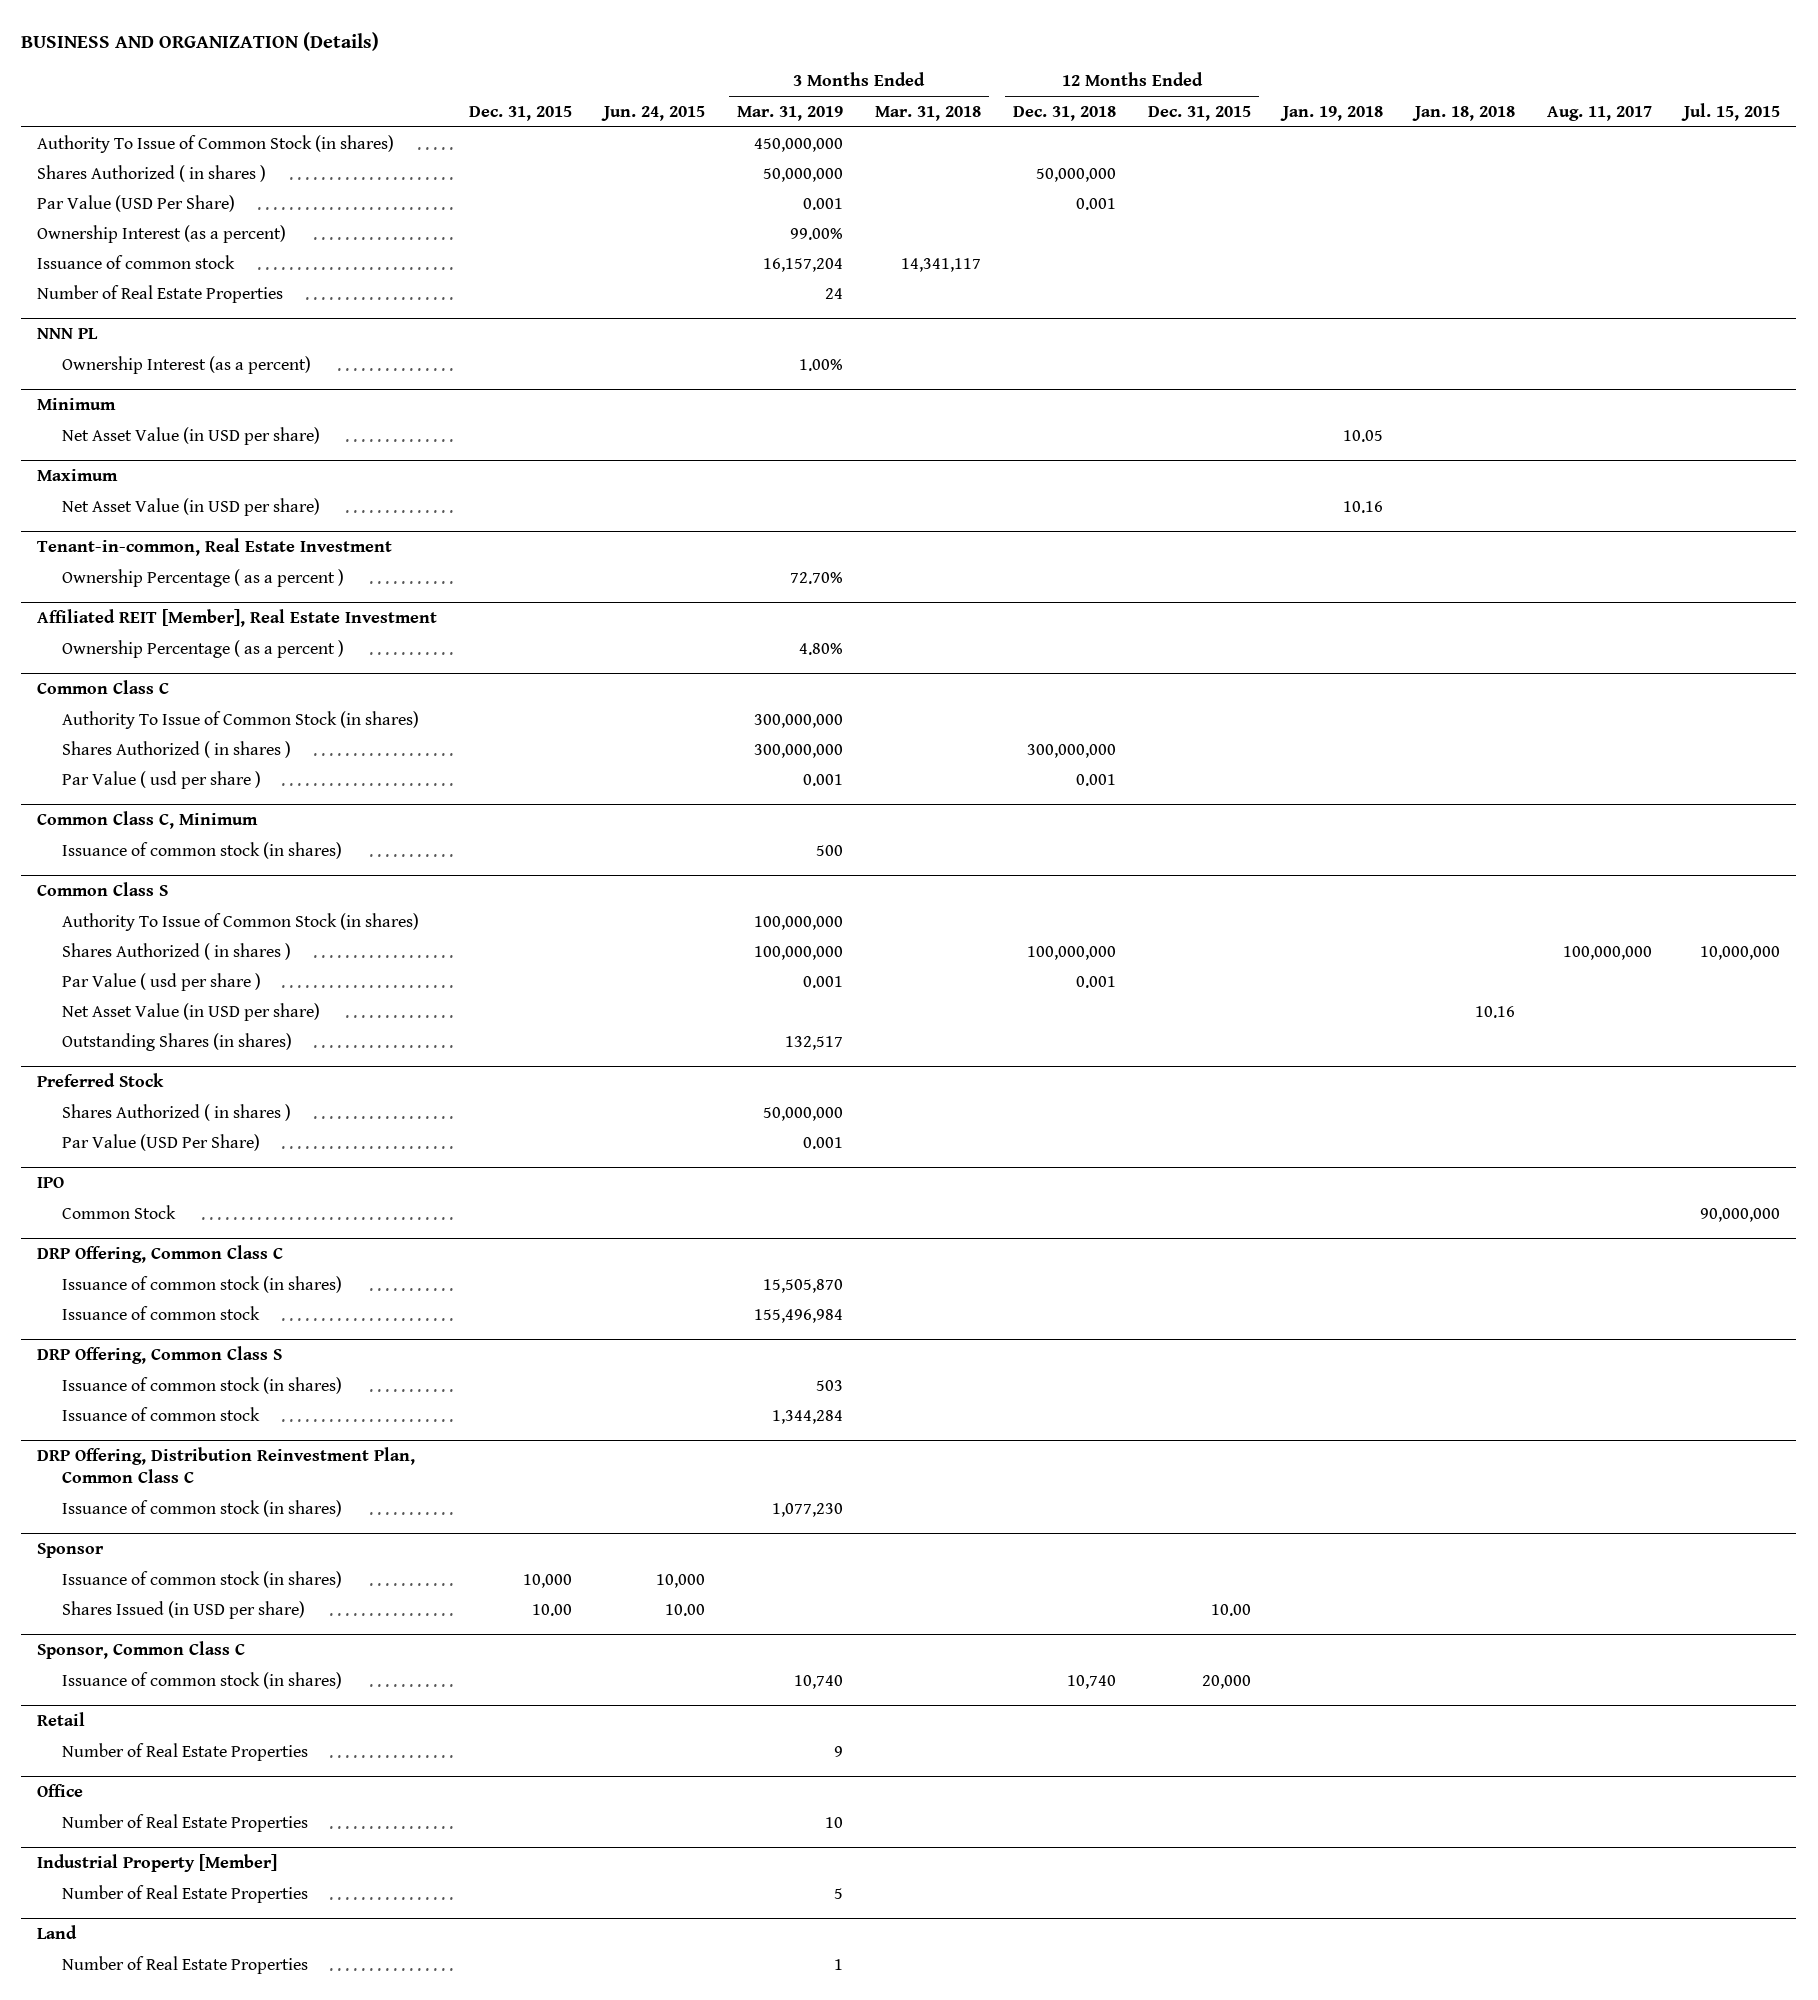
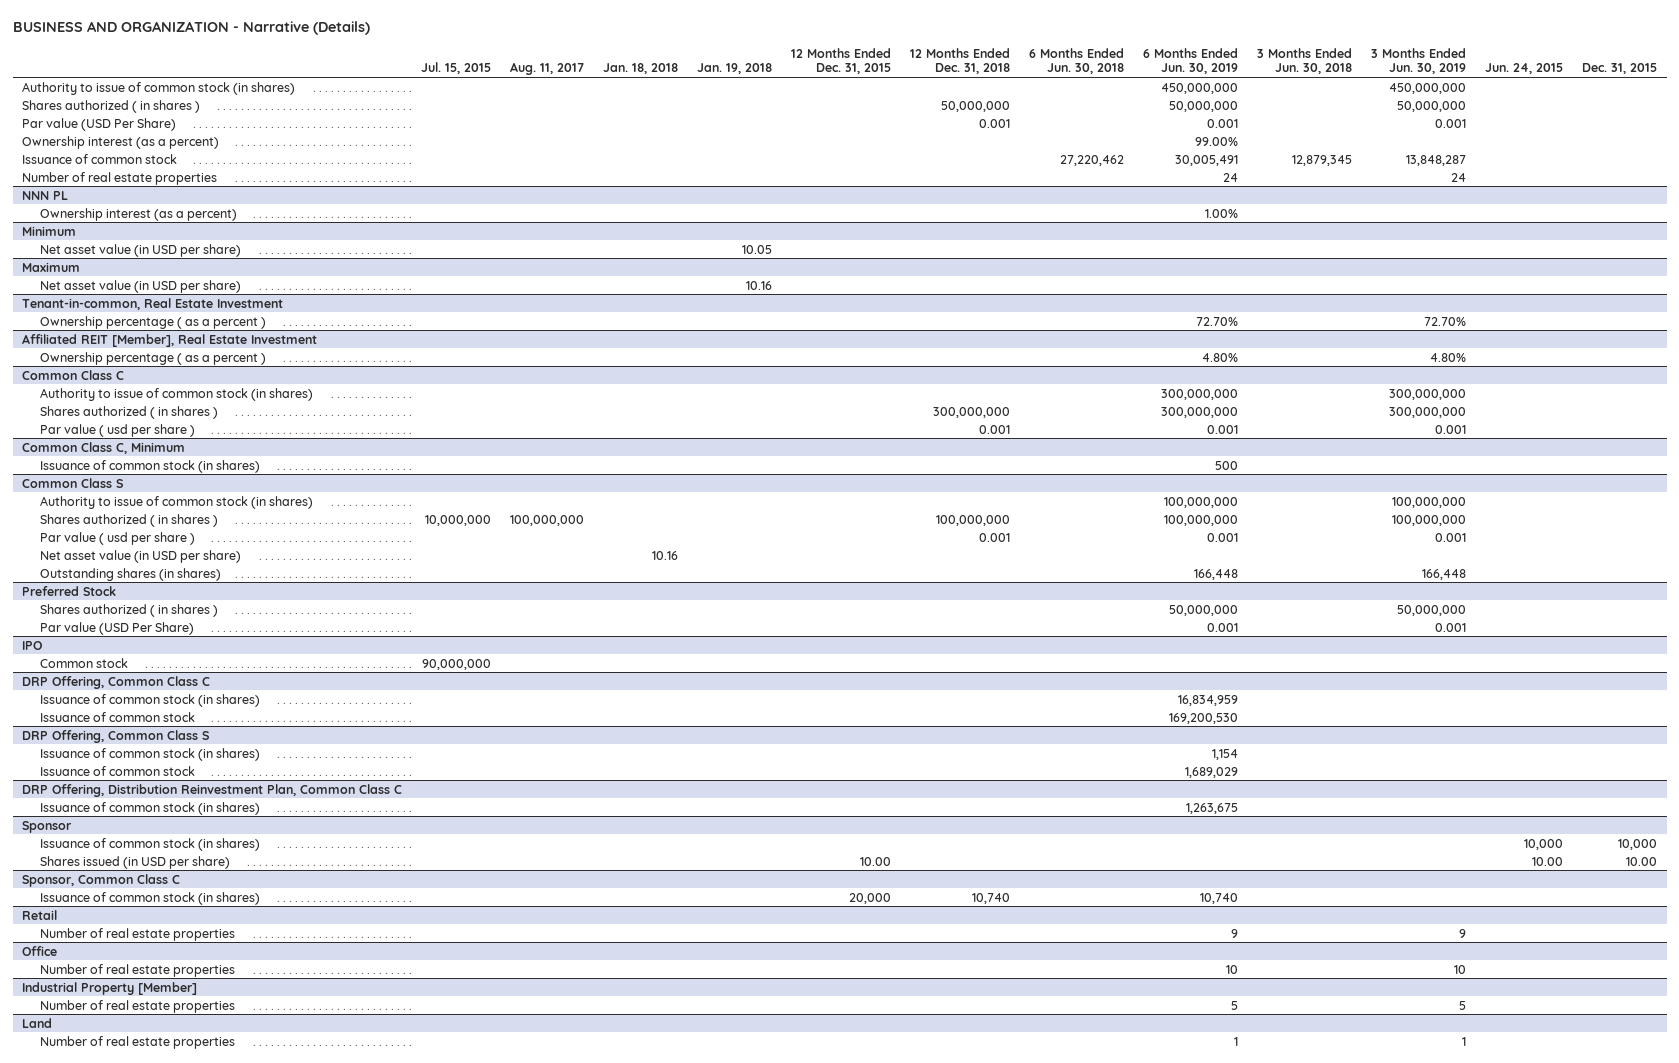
- BUSINESS AND ORGANIZATION (Details)
+ BUSINESS AND ORGANIZATION - Narrative (Details)
- | Dec. 31, 2015 | Jun. 24, 2015 | 3 Months Ended Mar. 31, 2019 | 3 Months Ended Mar. 31, 2018 | 12 Months Ended Dec. 31, 2018 | 12 Months Ended Dec. 31, 2015 | Jan. 19, 2018 | Jan. 18, 2018 | Aug. 11, 2017 | Jul. 15, 2015
+ | Jul. 15, 2015 | Aug. 11, 2017 | Jan. 18, 2018 | Jan. 19, 2018 | 12 Months Ended Dec. 31, 2015 | 12 Months Ended Dec. 31, 2018 | 6 Months Ended Jun. 30, 2018 | 6 Months Ended Jun. 30, 2019 | 3 Months Ended Jun. 30, 2018 | 3 Months Ended Jun. 30, 2019 | Jun. 24, 2015 | Dec. 31, 2015
- Authority To Issue of Common Stock (in shares) | | | 450,000,000 | | | | | | |
- Shares Authorized ( in shares ) | | | 50,000,000 | | 50,000,000 | | | | |
- Par Value (USD Per Share) | | | 0.001 | | 0.001 | | | | |
- Ownership Interest (as a percent) | | | 99.00% | | | | | | |
+ Authority to issue of common stock (in shares) | | | | | | | | 450,000,000 | | 450,000,000 | |
+ Shares authorized ( in shares ) | | | | | | 50,000,000 | | 50,000,000 | | 50,000,000 | |
+ Par value (USD Per Share) | | | | | | 0.001 | | 0.001 | | 0.001 | |
+ Ownership interest (as a percent) | | | | | | | | 99.00% | | | |
- Number of Real Estate Properties | | | 24 | | | | | | |
+ Number of real estate properties | | | | | | | | 24 | | 24 | |
@ NNN PL
- Ownership Interest (as a percent) | | | 1.00% | | | | | | |
+ Ownership interest (as a percent) | | | | | | | | 1.00% | | | |
@ Minimum
- Net Asset Value (in USD per share) | | | | | | | 10.05 | | |
+ Net asset value (in USD per share) | | | | 10.05 | | | | | | | |
@ Maximum
- Net Asset Value (in USD per share) | | | | | | | 10.16 | | |
+ Net asset value (in USD per share) | | | | 10.16 | | | | | | | |
@ Tenant-in-common, Real Estate Investment
- Ownership Percentage ( as a percent ) | | | 72.70% | | | | | | |
+ Ownership percentage ( as a percent ) | | | | | | | | 72.70% | | 72.70% | |
@ Affiliated REIT [Member], Real Estate Investment
- Ownership Percentage ( as a percent ) | | | 4.80% | | | | | | |
+ Ownership percentage ( as a percent ) | | | | | | | | 4.80% | | 4.80% | |
@ Common Class C
- Authority To Issue of Common Stock (in shares) | | | 300,000,000 | | | | | | |
- Shares Authorized ( in shares ) | | | 300,000,000 | | 300,000,000 | | | | |
- Par Value ( usd per share ) | | | 0.001 | | 0.001 | | | | |
+ Authority to issue of common stock (in shares) | | | | | | | | 300,000,000 | | 300,000,000 | |
+ Shares authorized ( in shares ) | | | | | | 300,000,000 | | 300,000,000 | | 300,000,000 | |
+ Par value ( usd per share ) | | | | | | 0.001 | | 0.001 | | 0.001 | |
@ Common Class S
- Authority To Issue of Common Stock (in shares) | | | 100,000,000 | | | | | | |
- Shares Authorized ( in shares ) | | | 100,000,000 | | 100,000,000 | | | | 100,000,000 | 10,000,000
- Par Value ( usd per share ) | | | 0.001 | | 0.001 | | | | |
- Net Asset Value (in USD per share) | | | | | | | | 10.16 | |
- Outstanding Shares (in shares) | | | 132,517 | | | | | | |
+ Authority to issue of common stock (in shares) | | | | | | | | 100,000,000 | | 100,000,000 | |
+ Shares authorized ( in shares ) | 10,000,000 | 100,000,000 | | | | 100,000,000 | | 100,000,000 | | 100,000,000 | |
+ Par value ( usd per share ) | | | | | | 0.001 | | 0.001 | | 0.001 | |
+ Net asset value (in USD per share) | | | 10.16 | | | | | | | | |
+ Outstanding shares (in shares) | | | | | | | | 166,448 | | 166,448 | |
@ Preferred Stock
- Shares Authorized ( in shares ) | | | 50,000,000 | | | | | | |
- Par Value (USD Per Share) | | | 0.001 | | | | | | |
+ Shares authorized ( in shares ) | | | | | | | | 50,000,000 | | 50,000,000 | |
+ Par value (USD Per Share) | | | | | | | | 0.001 | | 0.001 | |
@ IPO
- Common Stock | | | | | | | | | | 90,000,000
+ Common stock | 90,000,000 | | | | | | | | | | |
@ Sponsor
- Shares Issued (in USD per share) | 10.00 | 10.00 | | | | 10.00 | | | |
+ Shares issued (in USD per share) | | | | | 10.00 | | | | | | 10.00 | 10.00
@ Retail
- Number of Real Estate Properties | | | 9 | | | | | | |
+ Number of real estate properties | | | | | | | | 9 | | 9 | |
@ Office
- Number of Real Estate Properties | | | 10 | | | | | | |
+ Number of real estate properties | | | | | | | | 10 | | 10 | |
@ Industrial Property [Member]
- Number of Real Estate Properties | | | 5 | | | | | | |
+ Number of real estate properties | | | | | | | | 5 | | 5 | |
@ Land
- Number of Real Estate Properties | | | 1 | | | | | | |
+ Number of real estate properties | | | | | | | | 1 | | 1 | |

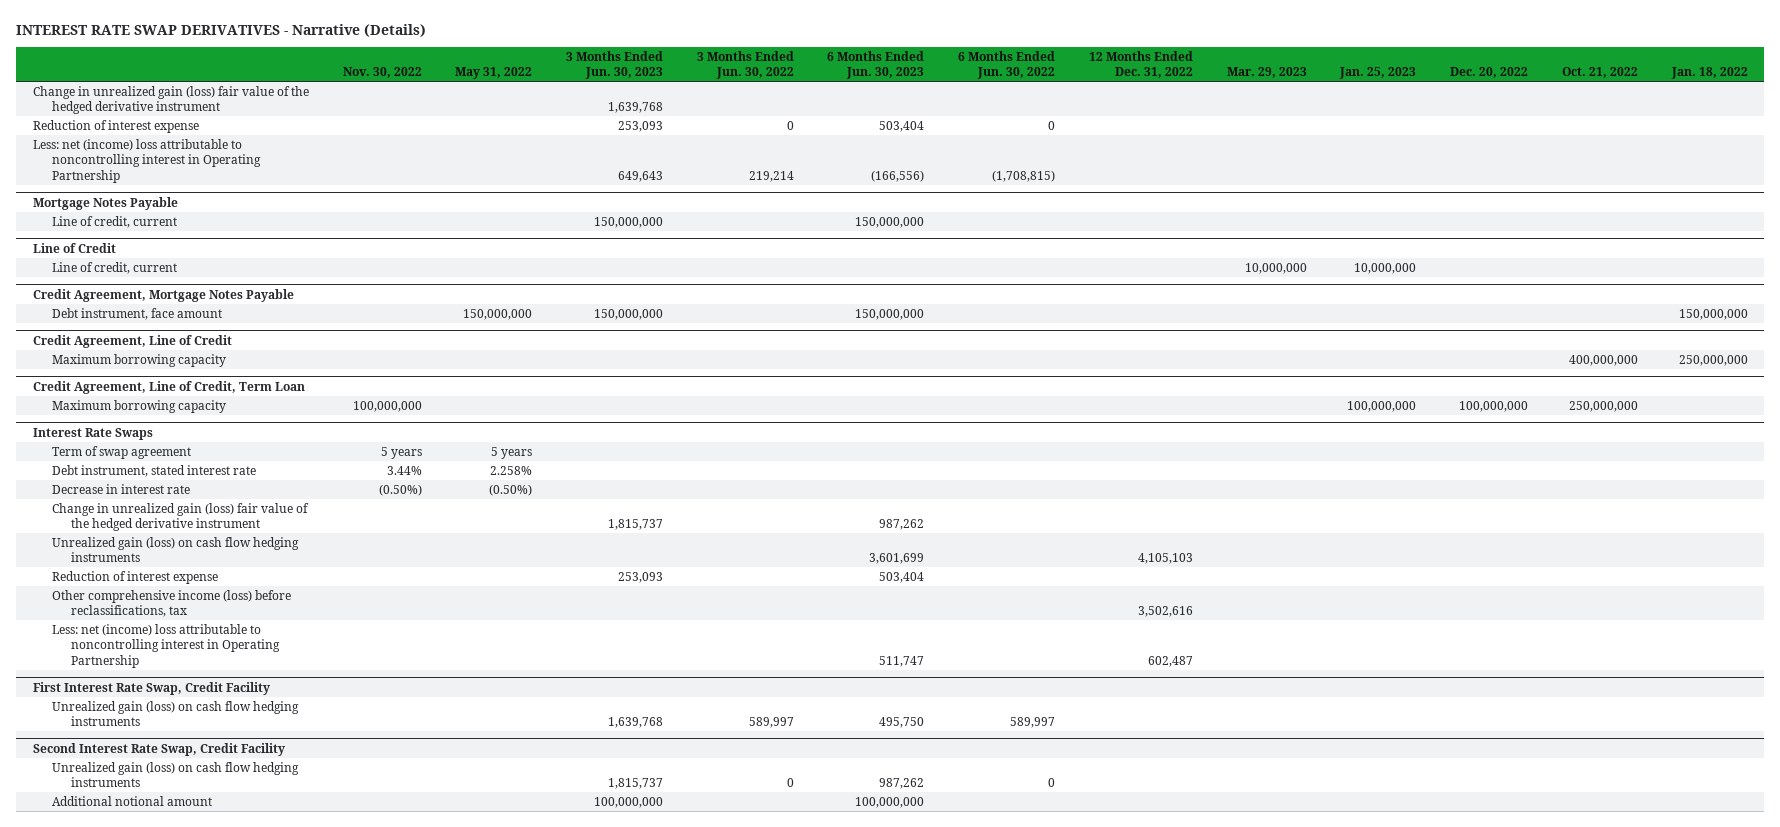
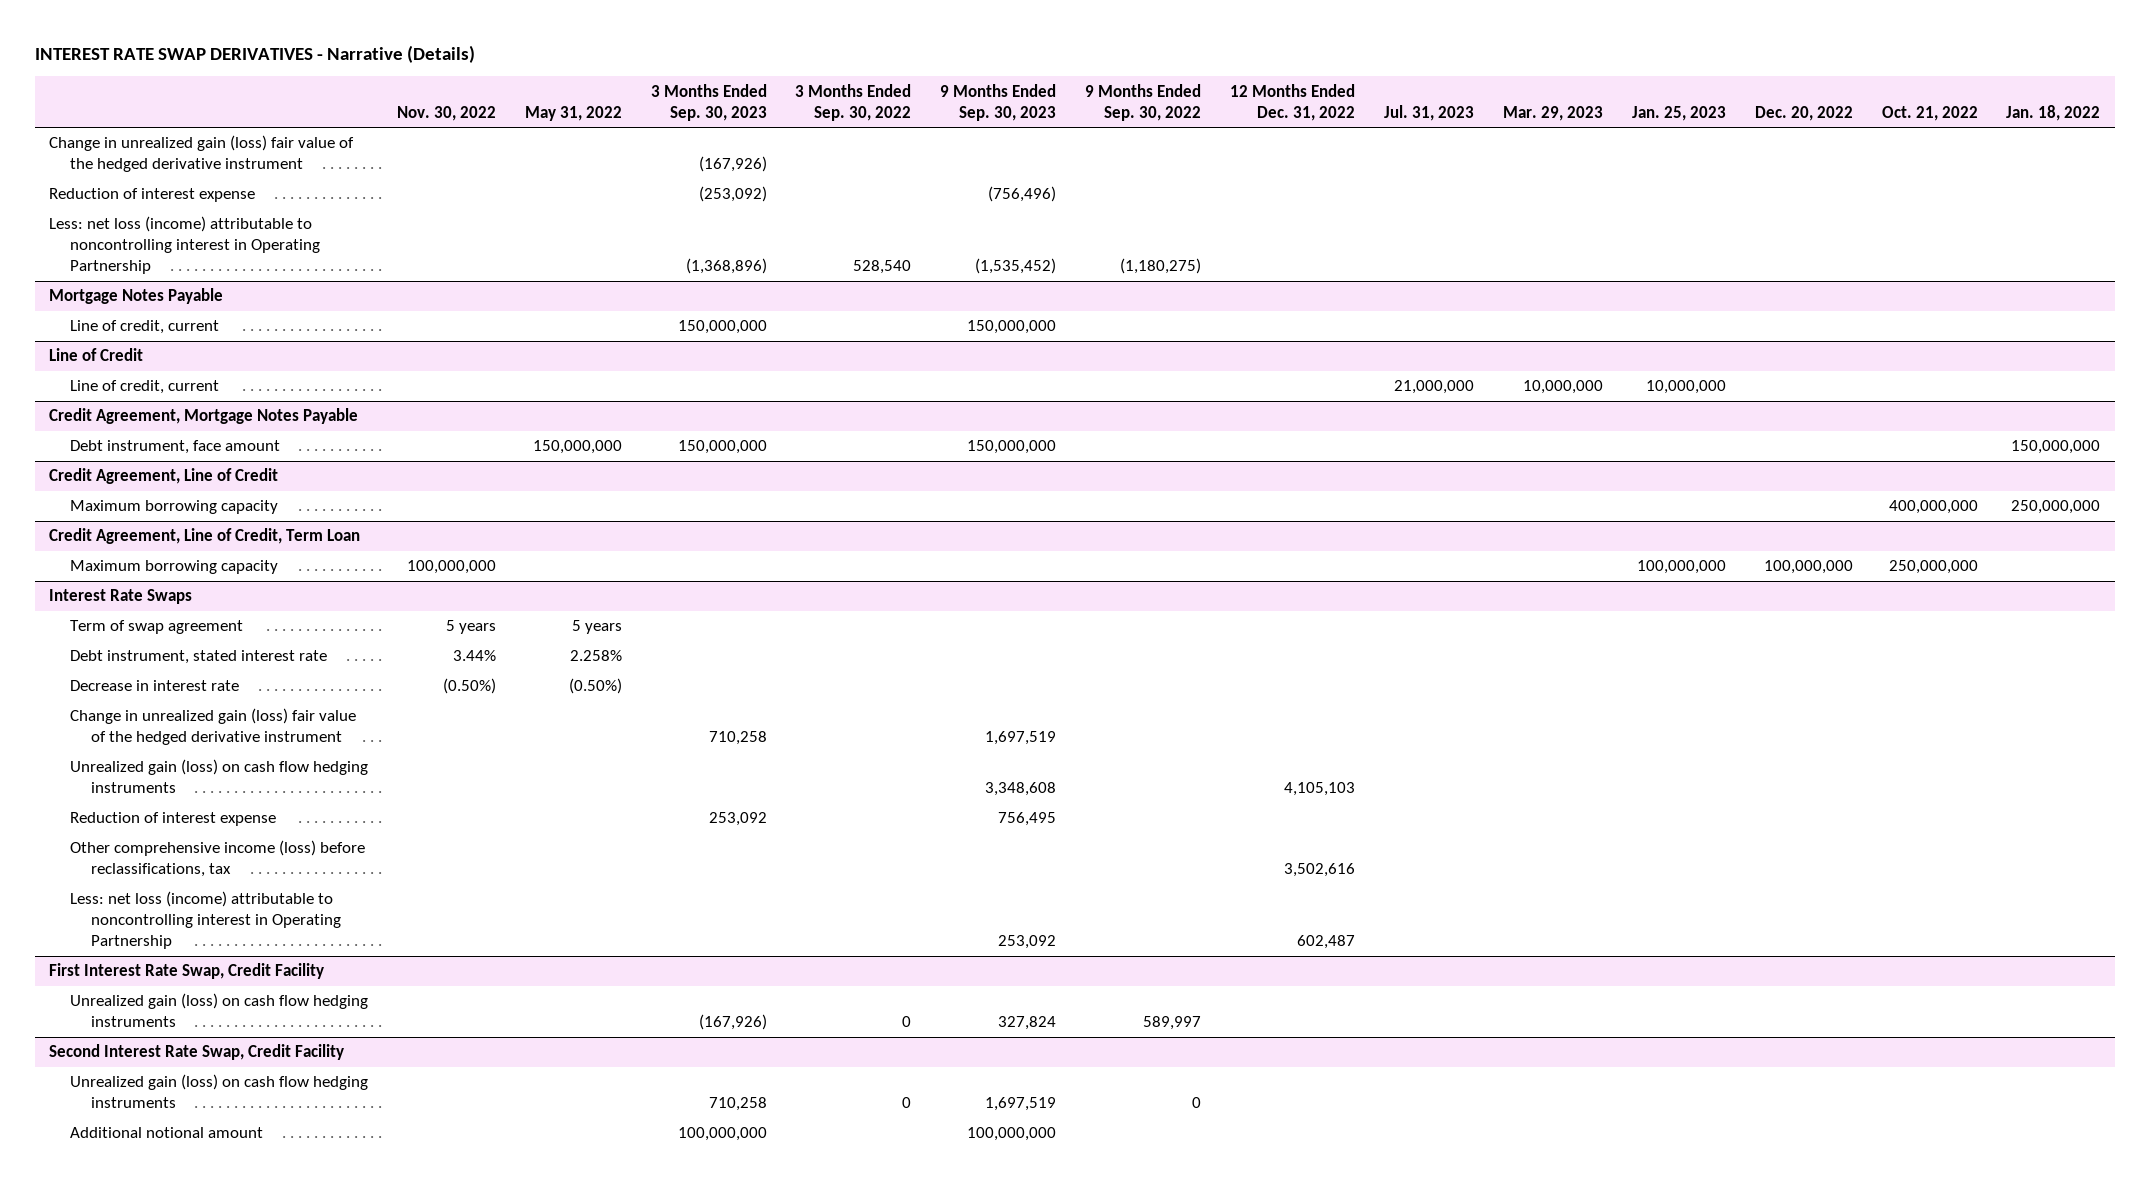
- | Nov. 30, 2022 | May 31, 2022 | 3 Months Ended Jun. 30, 2023 | 3 Months Ended Jun. 30, 2022 | 6 Months Ended Jun. 30, 2023 | 6 Months Ended Jun. 30, 2022 | 12 Months Ended Dec. 31, 2022 | Mar. 29, 2023 | Jan. 25, 2023 | Dec. 20, 2022 | Oct. 21, 2022 | Jan. 18, 2022
+ | Nov. 30, 2022 | May 31, 2022 | 3 Months Ended Sep. 30, 2023 | 3 Months Ended Sep. 30, 2022 | 9 Months Ended Sep. 30, 2023 | 9 Months Ended Sep. 30, 2022 | 12 Months Ended Dec. 31, 2022 | Jul. 31, 2023 | Mar. 29, 2023 | Jan. 25, 2023 | Dec. 20, 2022 | Oct. 21, 2022 | Jan. 18, 2022
- Less: net (income) loss attributable to noncontrolling interest in Operating Partnership | | | 649,643 | 219,214 | (166,556) | (1,708,815) | | | | | |
+ Less: net loss (income) attributable to noncontrolling interest in Operating Partnership | | | (1,368,896) | 528,540 | (1,535,452) | (1,180,275) | | | | | | |
@ Interest Rate Swaps
- Less: net (income) loss attributable to noncontrolling interest in Operating Partnership | | | | | 511,747 | | 602,487 | | | | |
+ Less: net loss (income) attributable to noncontrolling interest in Operating Partnership | | | | | 253,092 | | 602,487 | | | | | |

